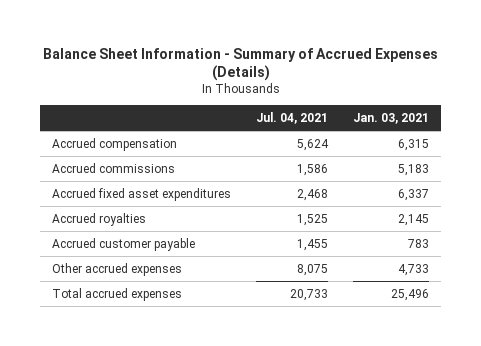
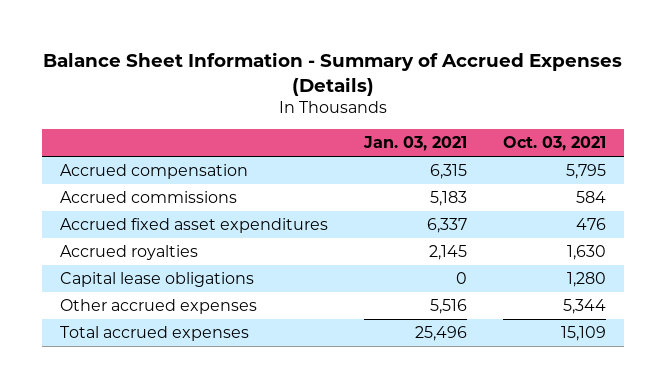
- | Jul. 04, 2021 | Jan. 03, 2021
+ | Jan. 03, 2021 | Oct. 03, 2021
- Accrued customer payable | 1,455 | 783
- Other accrued expenses | 8,075 | 4,733
+ Capital lease obligations | 0 | 1,280
+ Other accrued expenses | 5,516 | 5,344

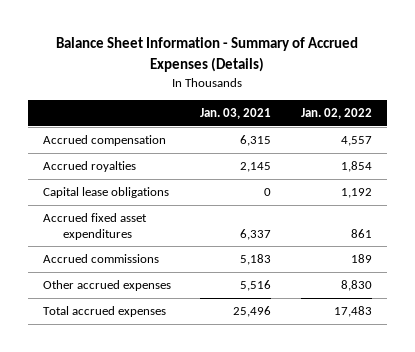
- | Jan. 03, 2021 | Oct. 03, 2021
+ | Jan. 03, 2021 | Jan. 02, 2022
moved down: Accrued fixed asset expenditures | 6,337 | 861
moved down: Accrued commissions | 5,183 | 189

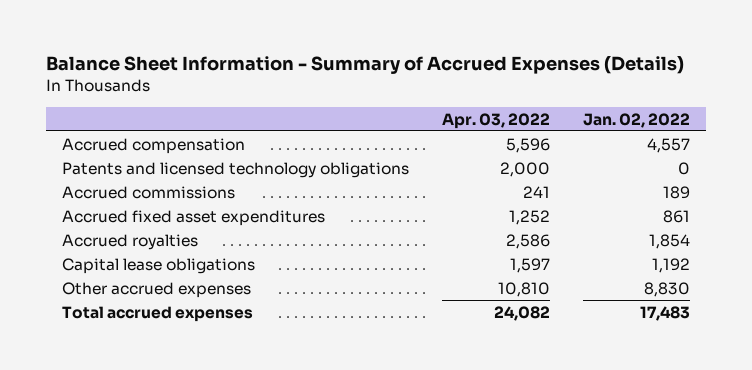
- | Jan. 03, 2021 | Jan. 02, 2022
+ | Apr. 03, 2022 | Jan. 02, 2022
+ Patents and licensed technology obligations | 2,000 | 0
moved up: Accrued commissions | 241 | 189
moved up: Accrued fixed asset expenditures | 1,252 | 861

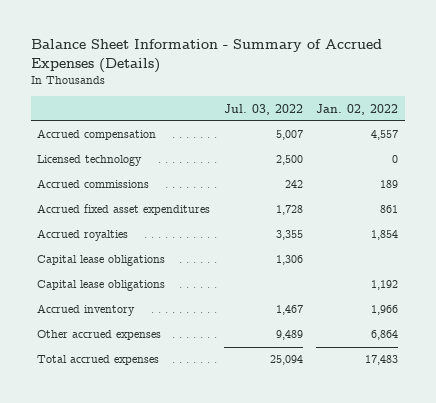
- | Apr. 03, 2022 | Jan. 02, 2022
+ | Jul. 03, 2022 | Jan. 02, 2022
- Patents and licensed technology obligations | 2,000 | 0
+ Licensed technology | 2,500 | 0
+ Capital lease obligations | 1,306 |
- Other accrued expenses | 10,810 | 8,830
+ Accrued inventory | 1,467 | 1,966
+ Other accrued expenses | 9,489 | 6,864

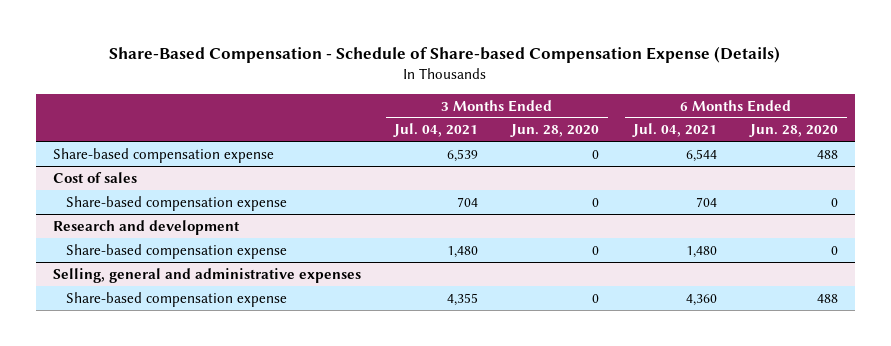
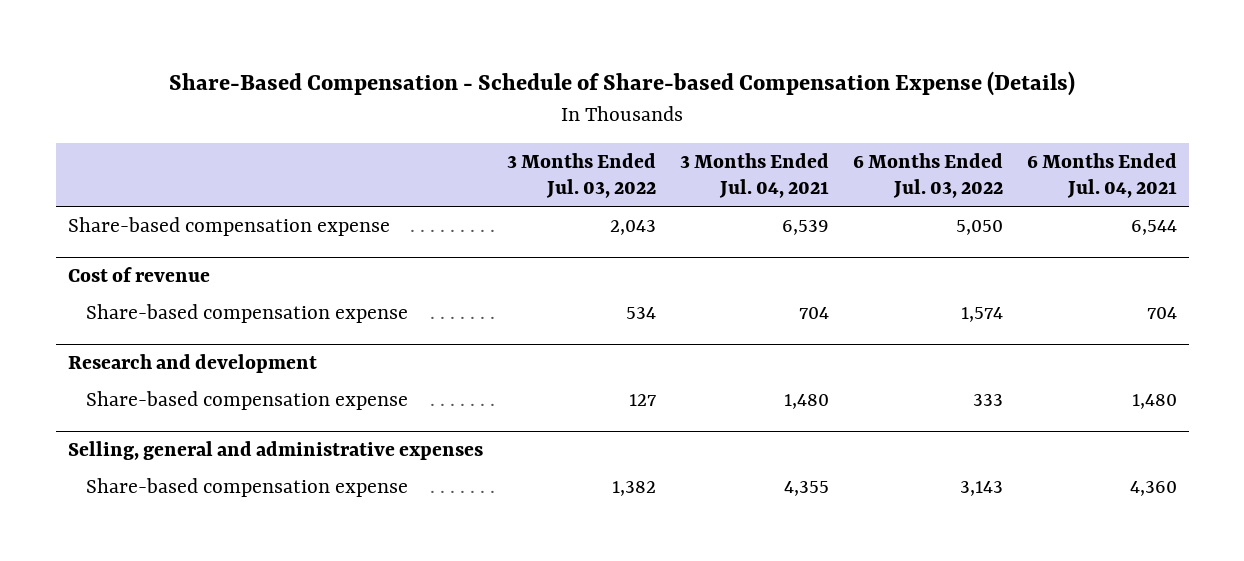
- | 3 Months Ended Jul. 04, 2021 | 3 Months Ended Jun. 28, 2020 | 6 Months Ended Jul. 04, 2021 | 6 Months Ended Jun. 28, 2020
+ | 3 Months Ended Jul. 03, 2022 | 3 Months Ended Jul. 04, 2021 | 6 Months Ended Jul. 03, 2022 | 6 Months Ended Jul. 04, 2021
- Cost of sales
+ Cost of revenue

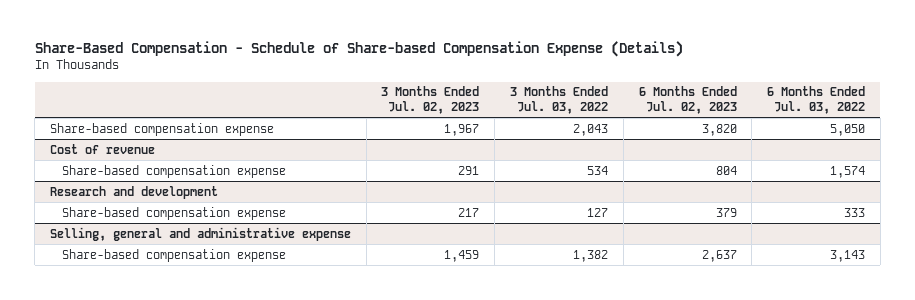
- | 3 Months Ended Jul. 03, 2022 | 3 Months Ended Jul. 04, 2021 | 6 Months Ended Jul. 03, 2022 | 6 Months Ended Jul. 04, 2021
+ | 3 Months Ended Jul. 02, 2023 | 3 Months Ended Jul. 03, 2022 | 6 Months Ended Jul. 02, 2023 | 6 Months Ended Jul. 03, 2022
- Selling, general and administrative expenses
+ Selling, general and administrative expense

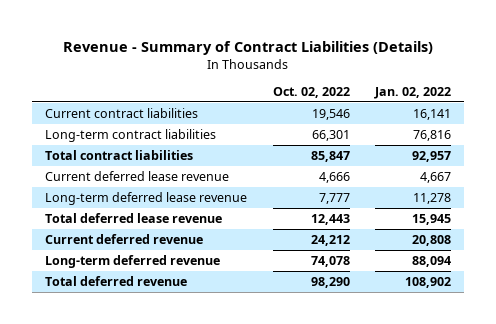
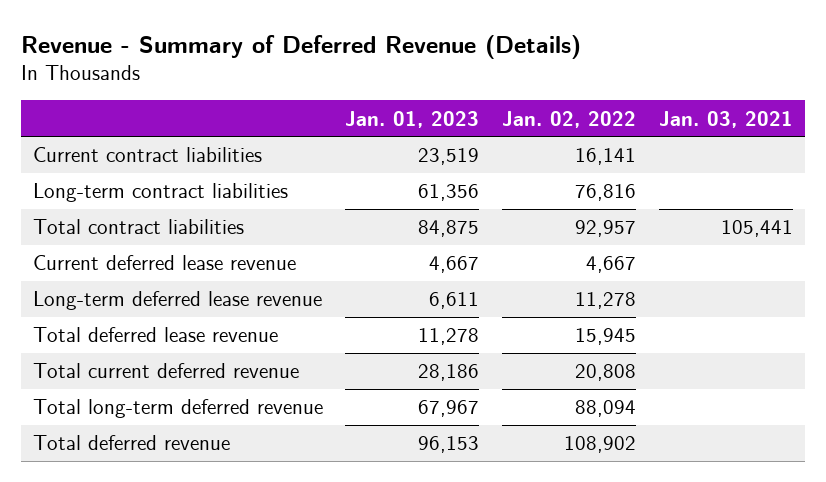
- Revenue - Summary of Contract Liabilities (Details)
+ Revenue - Summary of Deferred Revenue (Details)
- | Oct. 02, 2022 | Jan. 02, 2022
+ | Jan. 01, 2023 | Jan. 02, 2022 | Jan. 03, 2021
- Current deferred revenue | 24,212 | 20,808
- Long-term deferred revenue | 74,078 | 88,094
+ Total current deferred revenue | 28,186 | 20,808 |
+ Total long-term deferred revenue | 67,967 | 88,094 |

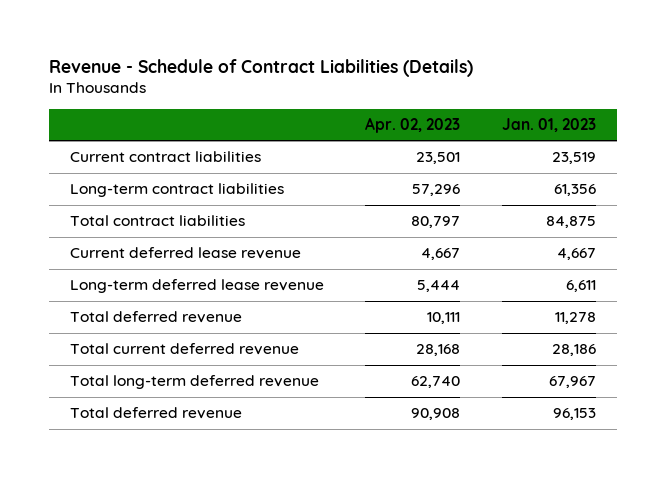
- Revenue - Summary of Deferred Revenue (Details)
+ Revenue - Schedule of Contract Liabilities (Details)
- | Jan. 01, 2023 | Jan. 02, 2022 | Jan. 03, 2021
+ | Apr. 02, 2023 | Jan. 01, 2023
- Total deferred lease revenue | 11,278 | 15,945 |
+ Total deferred revenue | 10,111 | 11,278

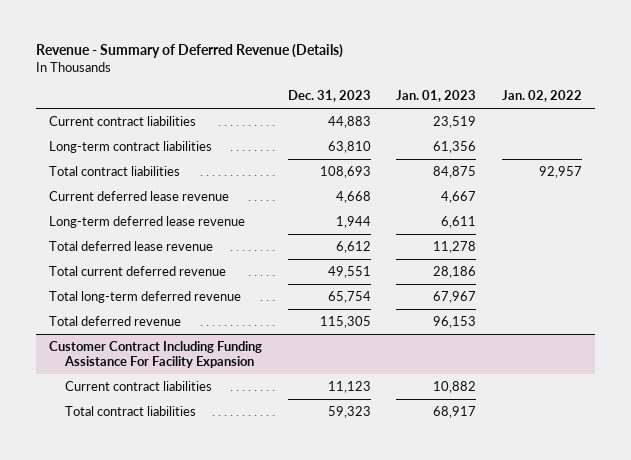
- Revenue - Schedule of Contract Liabilities (Details)
+ Revenue - Summary of Deferred Revenue (Details)
- | Apr. 02, 2023 | Jan. 01, 2023
+ | Dec. 31, 2023 | Jan. 01, 2023 | Jan. 02, 2022
- Total deferred revenue | 10,111 | 11,278
+ Total deferred lease revenue | 6,612 | 11,278 |
+ Customer Contract Including Funding Assistance For Facility Expansion
+ Current contract liabilities | 11,123 | 10,882 |
+ Total contract liabilities | 59,323 | 68,917 |

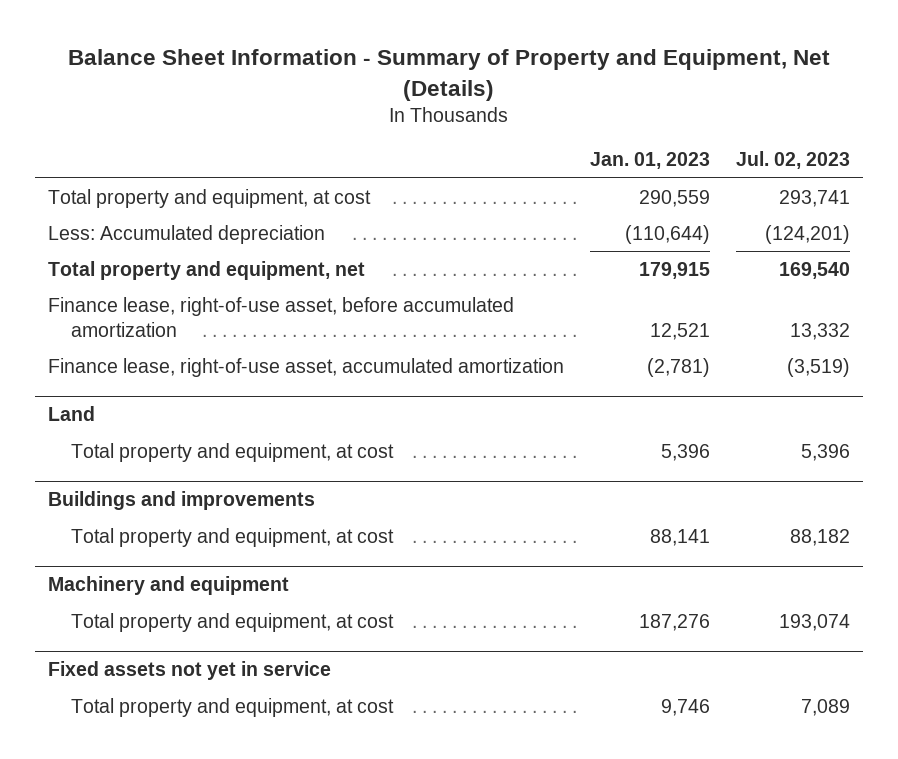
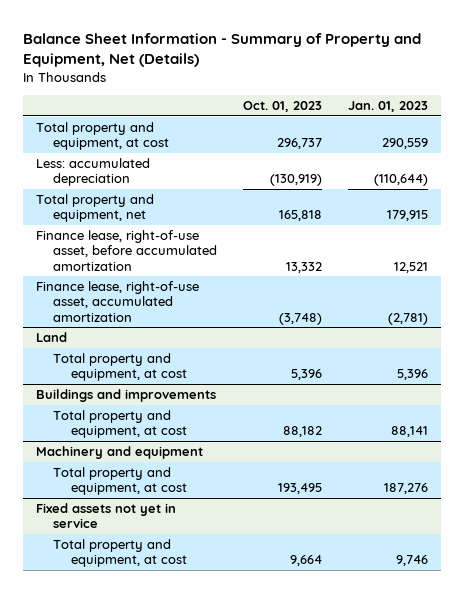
- | Jan. 01, 2023 | Jul. 02, 2023
+ | Oct. 01, 2023 | Jan. 01, 2023
- Less: Accumulated depreciation | (110,644) | (124,201)
+ Less: accumulated depreciation | (130,919) | (110,644)

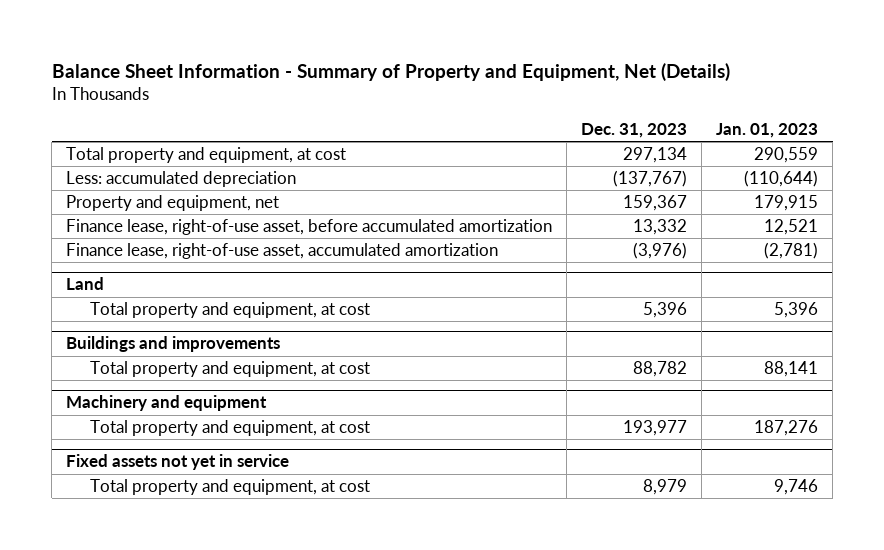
- | Oct. 01, 2023 | Jan. 01, 2023
+ | Dec. 31, 2023 | Jan. 01, 2023
- Total property and equipment, net | 165,818 | 179,915
+ Property and equipment, net | 159,367 | 179,915

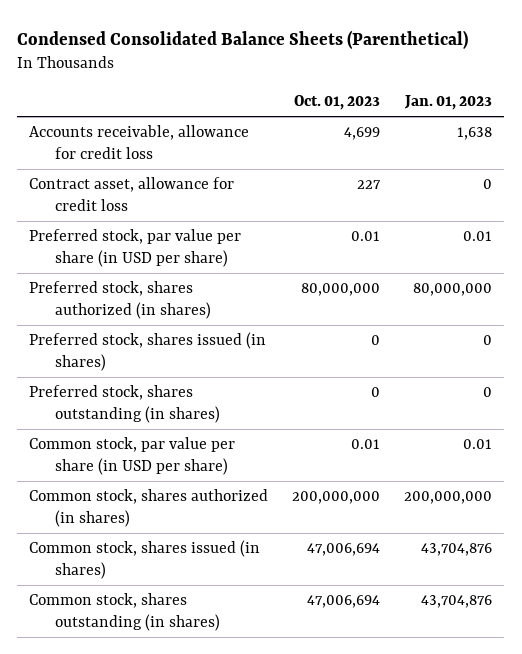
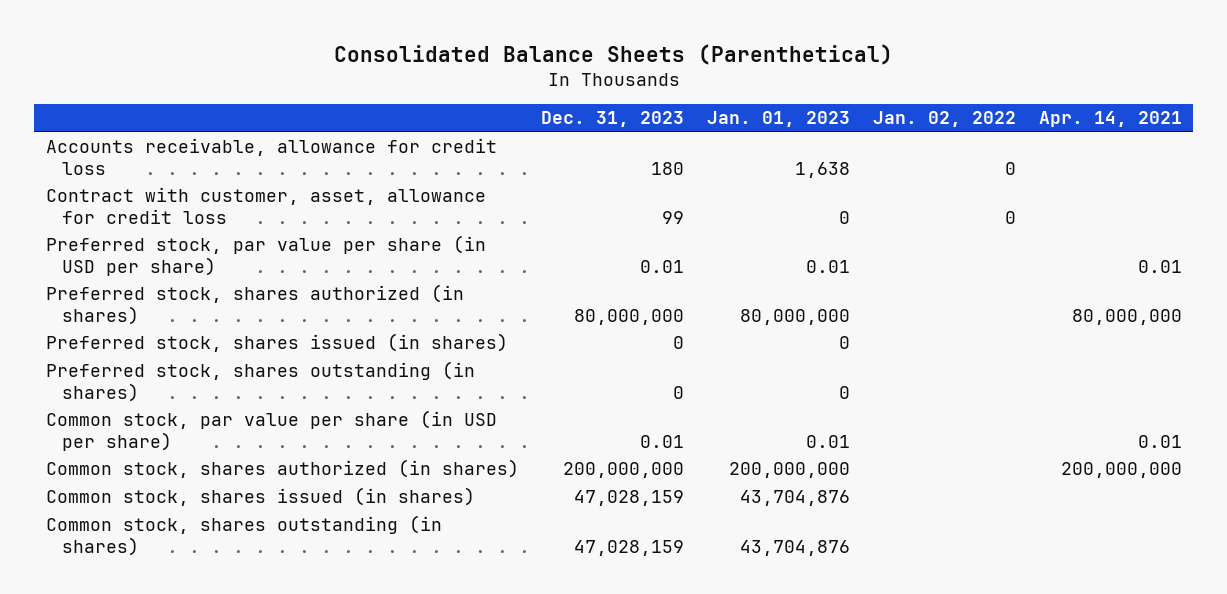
- Condensed Consolidated Balance Sheets (Parenthetical)
+ Consolidated Balance Sheets (Parenthetical)
- | Oct. 01, 2023 | Jan. 01, 2023
+ | Dec. 31, 2023 | Jan. 01, 2023 | Jan. 02, 2022 | Apr. 14, 2021
- Contract asset, allowance for credit loss | 227 | 0
+ Contract with customer, asset, allowance for credit loss | 99 | 0 | 0 |

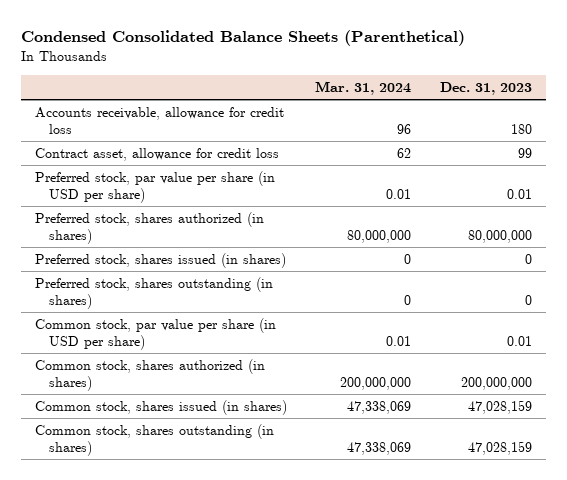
- Consolidated Balance Sheets (Parenthetical)
+ Condensed Consolidated Balance Sheets (Parenthetical)
- | Dec. 31, 2023 | Jan. 01, 2023 | Jan. 02, 2022 | Apr. 14, 2021
+ | Mar. 31, 2024 | Dec. 31, 2023
- Contract with customer, asset, allowance for credit loss | 99 | 0 | 0 |
+ Contract asset, allowance for credit loss | 62 | 99

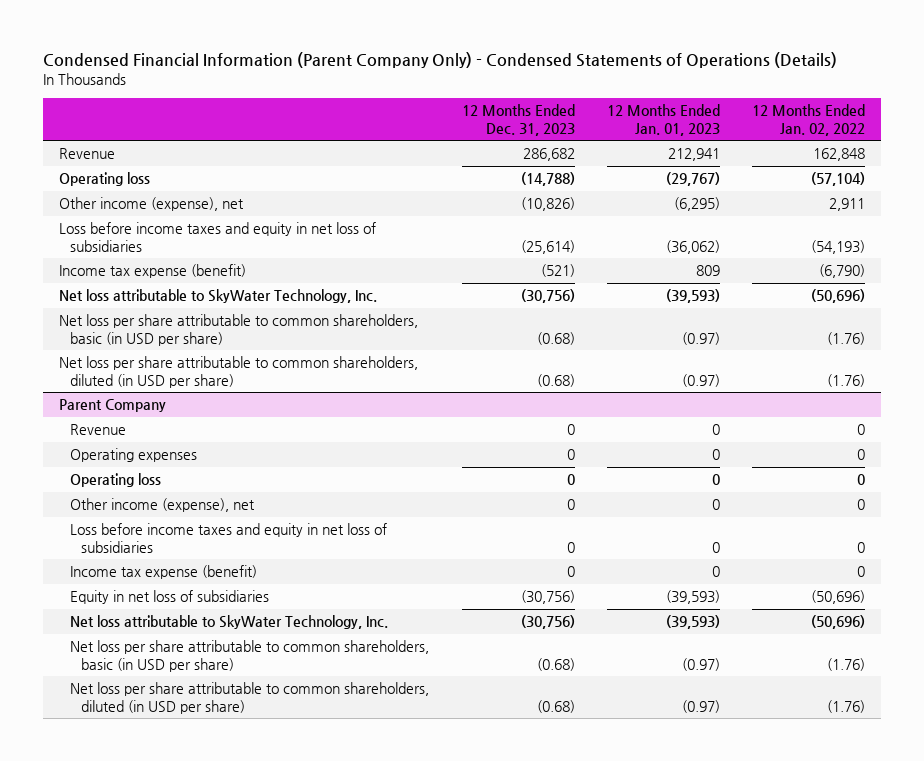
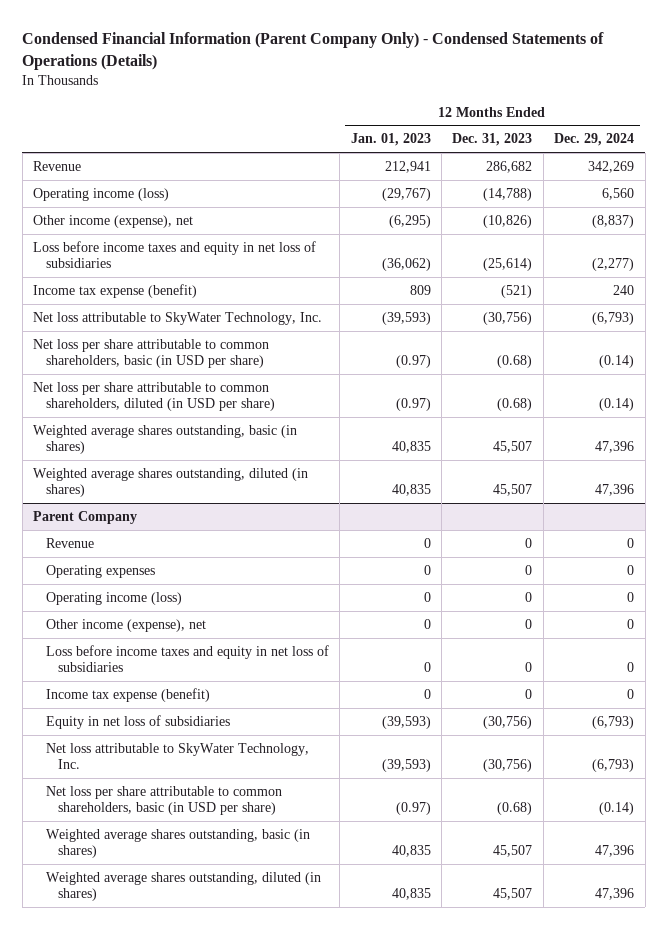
- | 12 Months Ended Dec. 31, 2023 | 12 Months Ended Jan. 01, 2023 | 12 Months Ended Jan. 02, 2022
+ | 12 Months Ended Jan. 01, 2023 | 12 Months Ended Dec. 31, 2023 | 12 Months Ended Dec. 29, 2024
- Operating loss | (14,788) | (29,767) | (57,104)
+ Operating income (loss) | (29,767) | (14,788) | 6,560
+ Weighted average shares outstanding, basic (in shares) | 40,835 | 45,507 | 47,396
+ Weighted average shares outstanding, diluted (in shares) | 40,835 | 45,507 | 47,396
@ Parent Company
- Operating loss | 0 | 0 | 0
+ Operating income (loss) | 0 | 0 | 0
- Net loss per share attributable to common shareholders, diluted (in USD per share) | (0.68) | (0.97) | (1.76)
+ Weighted average shares outstanding, basic (in shares) | 40,835 | 45,507 | 47,396
+ Weighted average shares outstanding, diluted (in shares) | 40,835 | 45,507 | 47,396

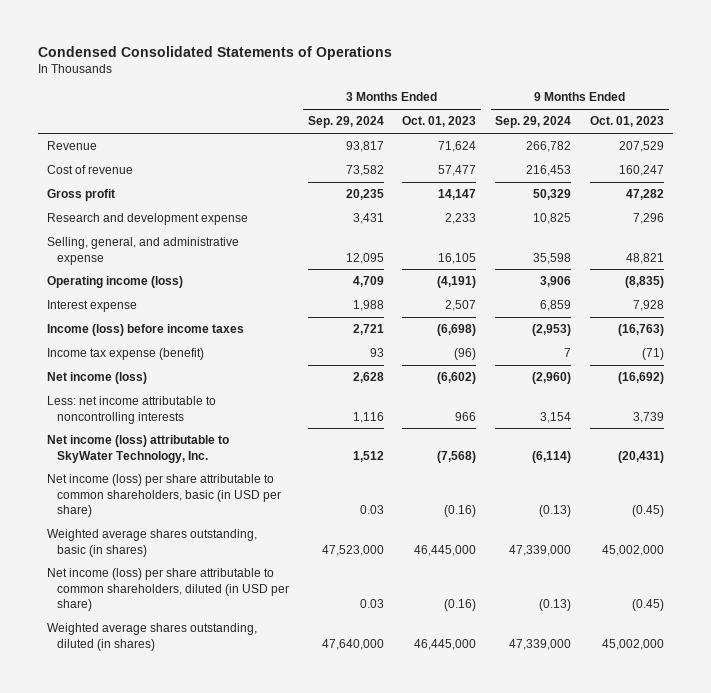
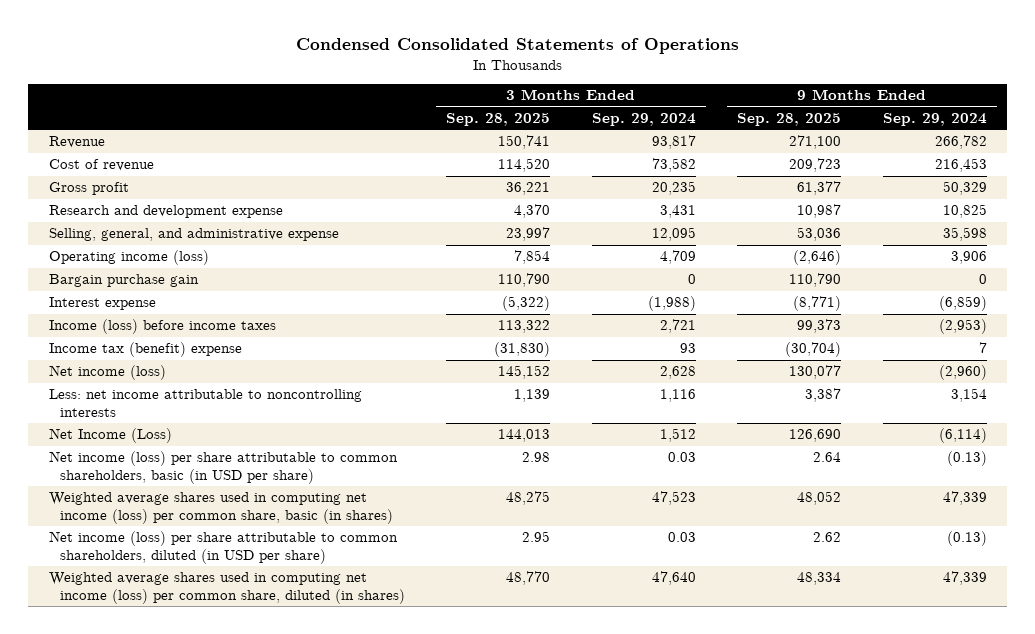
- | 3 Months Ended Sep. 29, 2024 | 3 Months Ended Oct. 01, 2023 | 9 Months Ended Sep. 29, 2024 | 9 Months Ended Oct. 01, 2023
+ | 3 Months Ended Sep. 28, 2025 | 3 Months Ended Sep. 29, 2024 | 9 Months Ended Sep. 28, 2025 | 9 Months Ended Sep. 29, 2024
- Interest expense | 1,988 | 2,507 | 6,859 | 7,928
+ Bargain purchase gain | 110,790 | 0 | 110,790 | 0
+ Interest expense | (5,322) | (1,988) | (8,771) | (6,859)
- Income tax expense (benefit) | 93 | (96) | 7 | (71)
+ Income tax (benefit) expense | (31,830) | 93 | (30,704) | 7
- Net income (loss) attributable to SkyWater Technology, Inc. | 1,512 | (7,568) | (6,114) | (20,431)
+ Net Income (Loss) | 144,013 | 1,512 | 126,690 | (6,114)
- Weighted average shares outstanding, basic (in shares) | 47,523,000 | 46,445,000 | 47,339,000 | 45,002,000
+ Weighted average shares used in computing net income (loss) per common share, basic (in shares) | 48,275 | 47,523 | 48,052 | 47,339
- Weighted average shares outstanding, diluted (in shares) | 47,640,000 | 46,445,000 | 47,339,000 | 45,002,000
+ Weighted average shares used in computing net income (loss) per common share, diluted (in shares) | 48,770 | 47,640 | 48,334 | 47,339

